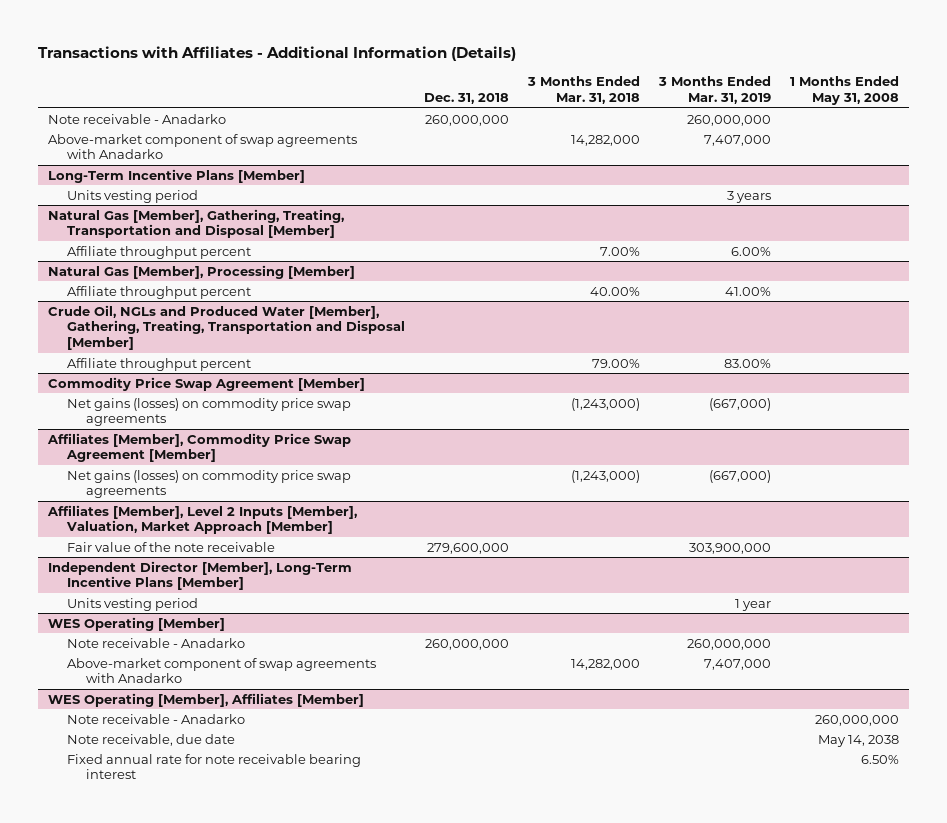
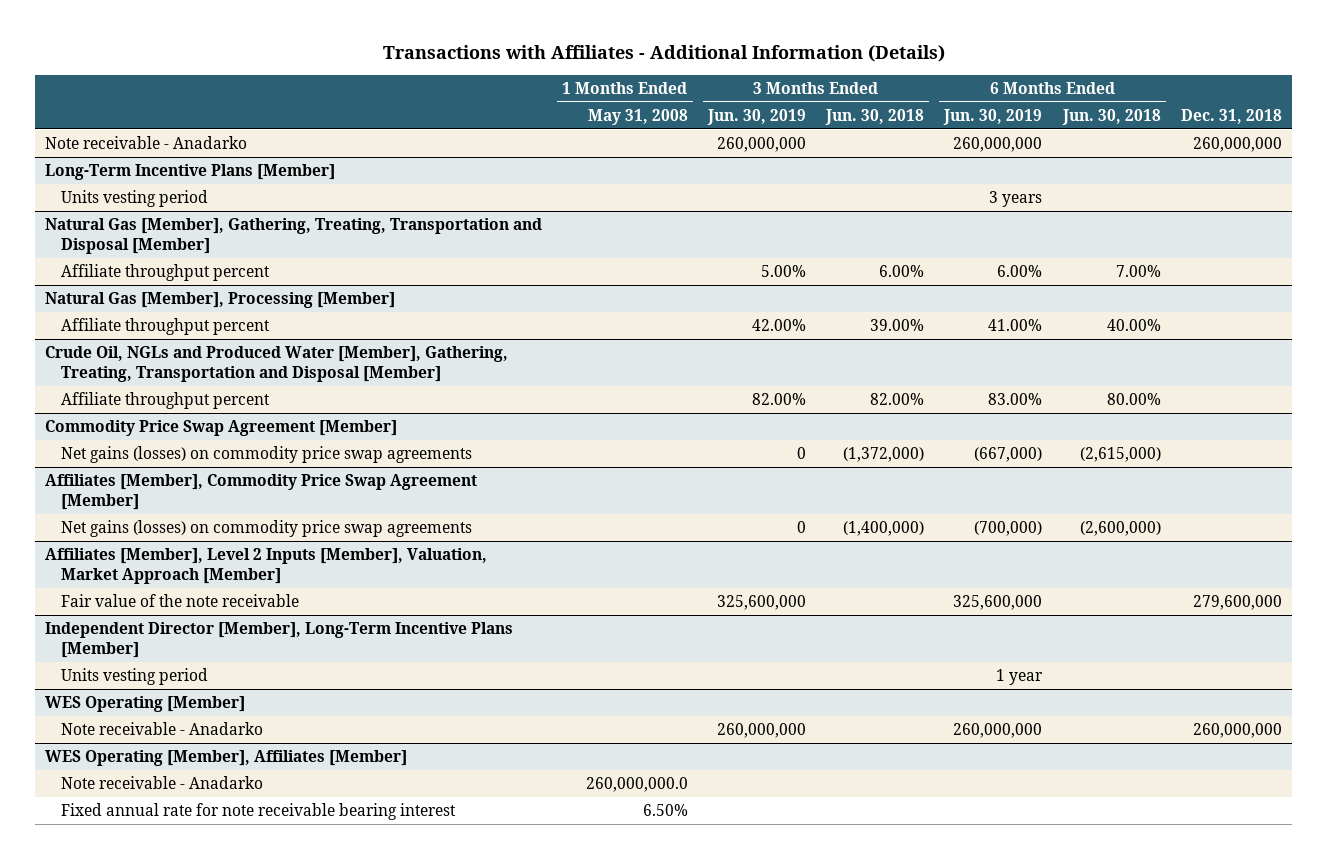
- | Dec. 31, 2018 | 3 Months Ended Mar. 31, 2018 | 3 Months Ended Mar. 31, 2019 | 1 Months Ended May 31, 2008
+ | 1 Months Ended May 31, 2008 | 3 Months Ended Jun. 30, 2019 | 3 Months Ended Jun. 30, 2018 | 6 Months Ended Jun. 30, 2019 | 6 Months Ended Jun. 30, 2018 | Dec. 31, 2018
- Above-market component of swap agreements with Anadarko | | 14,282,000 | 7,407,000 |
@ WES Operating [Member]
- Above-market component of swap agreements with Anadarko | | 14,282,000 | 7,407,000 |
@ WES Operating [Member], Affiliates [Member]
- Note receivable - Anadarko | | | | 260,000,000
- Note receivable, due date | | | | May 14, 2038
+ Note receivable - Anadarko | 260,000,000.0 | | | | |

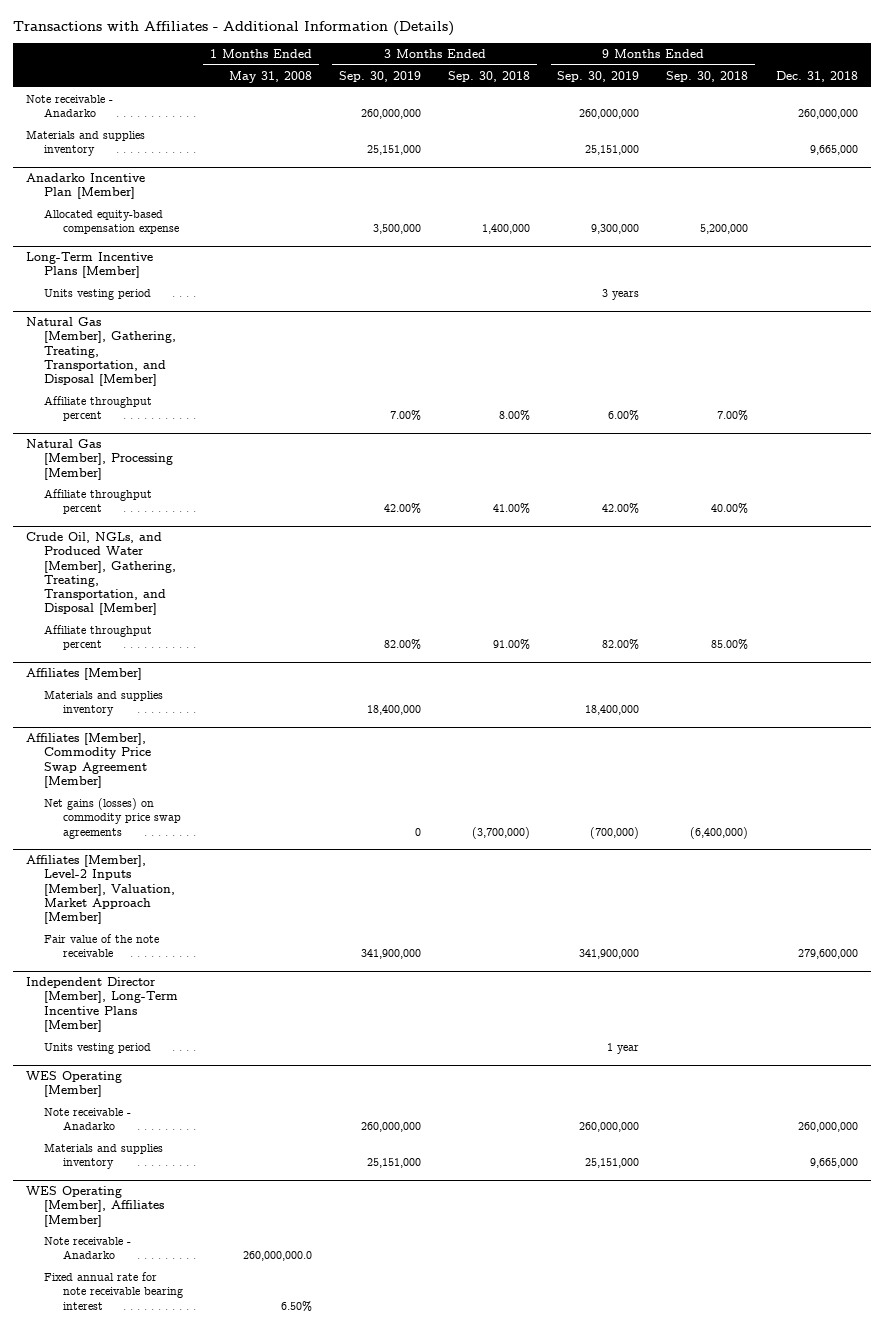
- | 1 Months Ended May 31, 2008 | 3 Months Ended Jun. 30, 2019 | 3 Months Ended Jun. 30, 2018 | 6 Months Ended Jun. 30, 2019 | 6 Months Ended Jun. 30, 2018 | Dec. 31, 2018
+ | 1 Months Ended May 31, 2008 | 3 Months Ended Sep. 30, 2019 | 3 Months Ended Sep. 30, 2018 | 9 Months Ended Sep. 30, 2019 | 9 Months Ended Sep. 30, 2018 | Dec. 31, 2018
+ Materials and supplies inventory | | 25,151,000 | | 25,151,000 | | 9,665,000
+ Anadarko Incentive Plan [Member]
+ Allocated equity-based compensation expense | | 3,500,000 | 1,400,000 | 9,300,000 | 5,200,000 |
- Natural Gas [Member], Gathering, Treating, Transportation and Disposal [Member]
+ Natural Gas [Member], Gathering, Treating, Transportation, and Disposal [Member]
- Crude Oil, NGLs and Produced Water [Member], Gathering, Treating, Transportation and Disposal [Member]
+ Crude Oil, NGLs, and Produced Water [Member], Gathering, Treating, Transportation, and Disposal [Member]
- Commodity Price Swap Agreement [Member]
- Net gains (losses) on commodity price swap agreements | | 0 | (1,372,000) | (667,000) | (2,615,000) |
+ Affiliates [Member]
+ Materials and supplies inventory | | 18,400,000 | | 18,400,000 | |
- Affiliates [Member], Level 2 Inputs [Member], Valuation, Market Approach [Member]
+ Affiliates [Member], Level-2 Inputs [Member], Valuation, Market Approach [Member]
@ WES Operating [Member]
+ Materials and supplies inventory | | 25,151,000 | | 25,151,000 | | 9,665,000

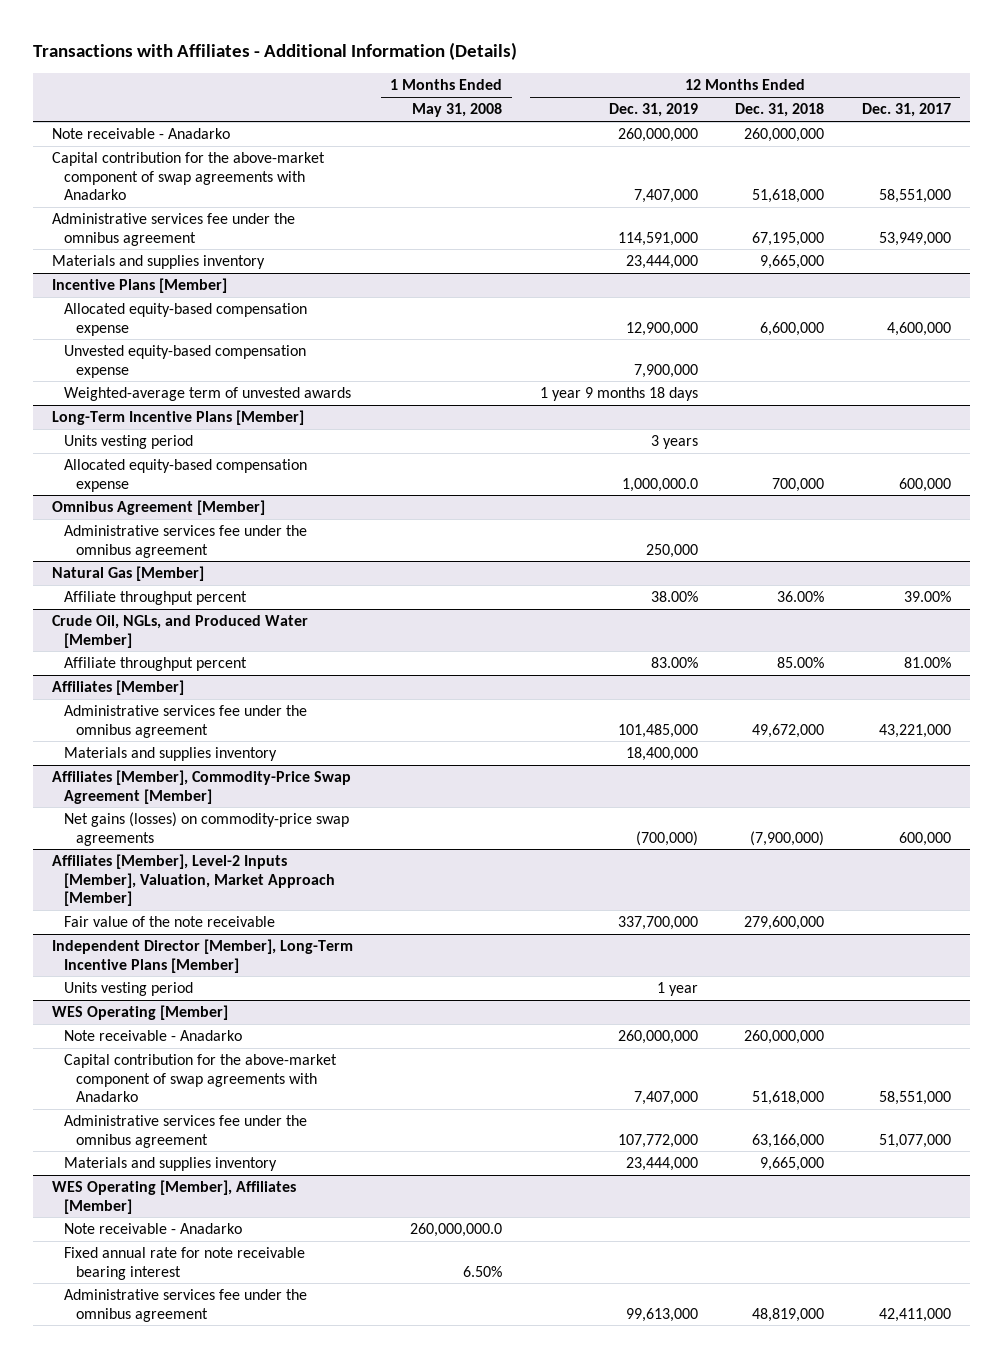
- | 1 Months Ended May 31, 2008 | 3 Months Ended Sep. 30, 2019 | 3 Months Ended Sep. 30, 2018 | 9 Months Ended Sep. 30, 2019 | 9 Months Ended Sep. 30, 2018 | Dec. 31, 2018
+ | 1 Months Ended May 31, 2008 | 12 Months Ended Dec. 31, 2019 | 12 Months Ended Dec. 31, 2018 | 12 Months Ended Dec. 31, 2017
+ Capital contribution for the above-market component of swap agreements with Anadarko | | 7,407,000 | 51,618,000 | 58,551,000
+ Administrative services fee under the omnibus agreement | | 114,591,000 | 67,195,000 | 53,949,000
- Anadarko Incentive Plan [Member]
- Allocated equity-based compensation expense | | 3,500,000 | 1,400,000 | 9,300,000 | 5,200,000 |
+ Incentive Plans [Member]
+ Allocated equity-based compensation expense | | 12,900,000 | 6,600,000 | 4,600,000
+ Unvested equity-based compensation expense | | 7,900,000 | |
+ Weighted-average term of unvested awards | | 1 year 9 months 18 days | |
- Natural Gas [Member], Gathering, Treating, Transportation, and Disposal [Member]
- Affiliate throughput percent | | 7.00% | 8.00% | 6.00% | 7.00% |
- Natural Gas [Member], Processing [Member]
@ Long-Term Incentive Plans [Member]
+ Allocated equity-based compensation expense | | 1,000,000.0 | 700,000 | 600,000
+ Omnibus Agreement [Member]
+ Administrative services fee under the omnibus agreement | | 250,000 | |
+ Natural Gas [Member]
- Crude Oil, NGLs, and Produced Water [Member], Gathering, Treating, Transportation, and Disposal [Member]
+ Crude Oil, NGLs, and Produced Water [Member]
@ Affiliates [Member]
+ Administrative services fee under the omnibus agreement | | 101,485,000 | 49,672,000 | 43,221,000
- Affiliates [Member], Commodity Price Swap Agreement [Member]
- Net gains (losses) on commodity price swap agreements | | 0 | (3,700,000) | (700,000) | (6,400,000) |
+ Affiliates [Member], Commodity-Price Swap Agreement [Member]
+ Net gains (losses) on commodity-price swap agreements | | (700,000) | (7,900,000) | 600,000
@ WES Operating [Member]
+ Capital contribution for the above-market component of swap agreements with Anadarko | | 7,407,000 | 51,618,000 | 58,551,000
+ Administrative services fee under the omnibus agreement | | 107,772,000 | 63,166,000 | 51,077,000
@ WES Operating [Member], Affiliates [Member]
+ Administrative services fee under the omnibus agreement | | 99,613,000 | 48,819,000 | 42,411,000

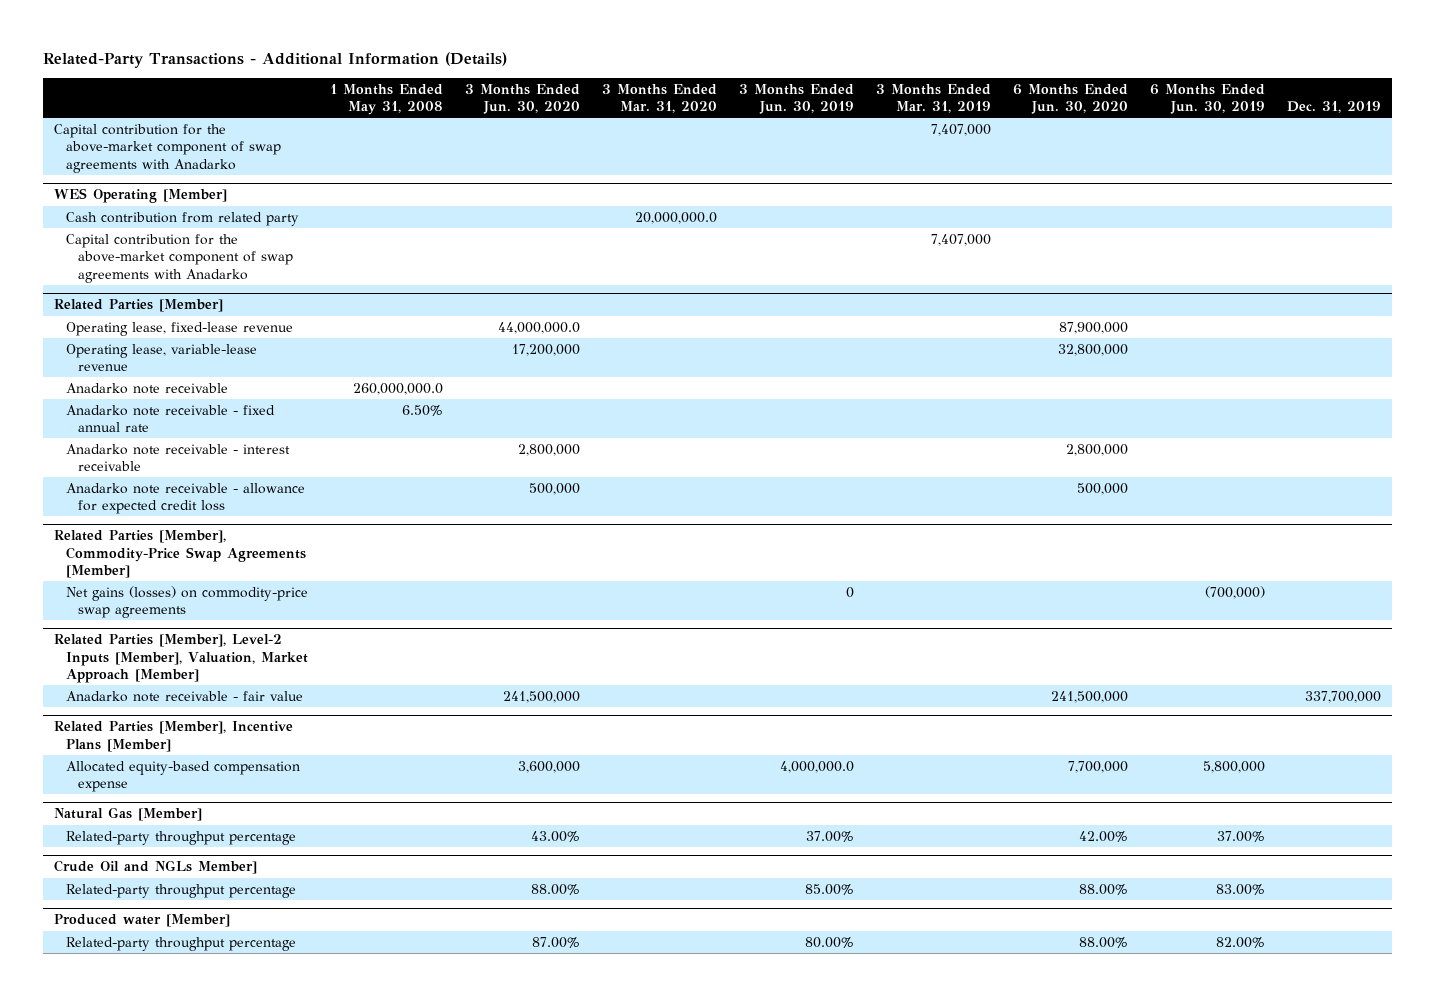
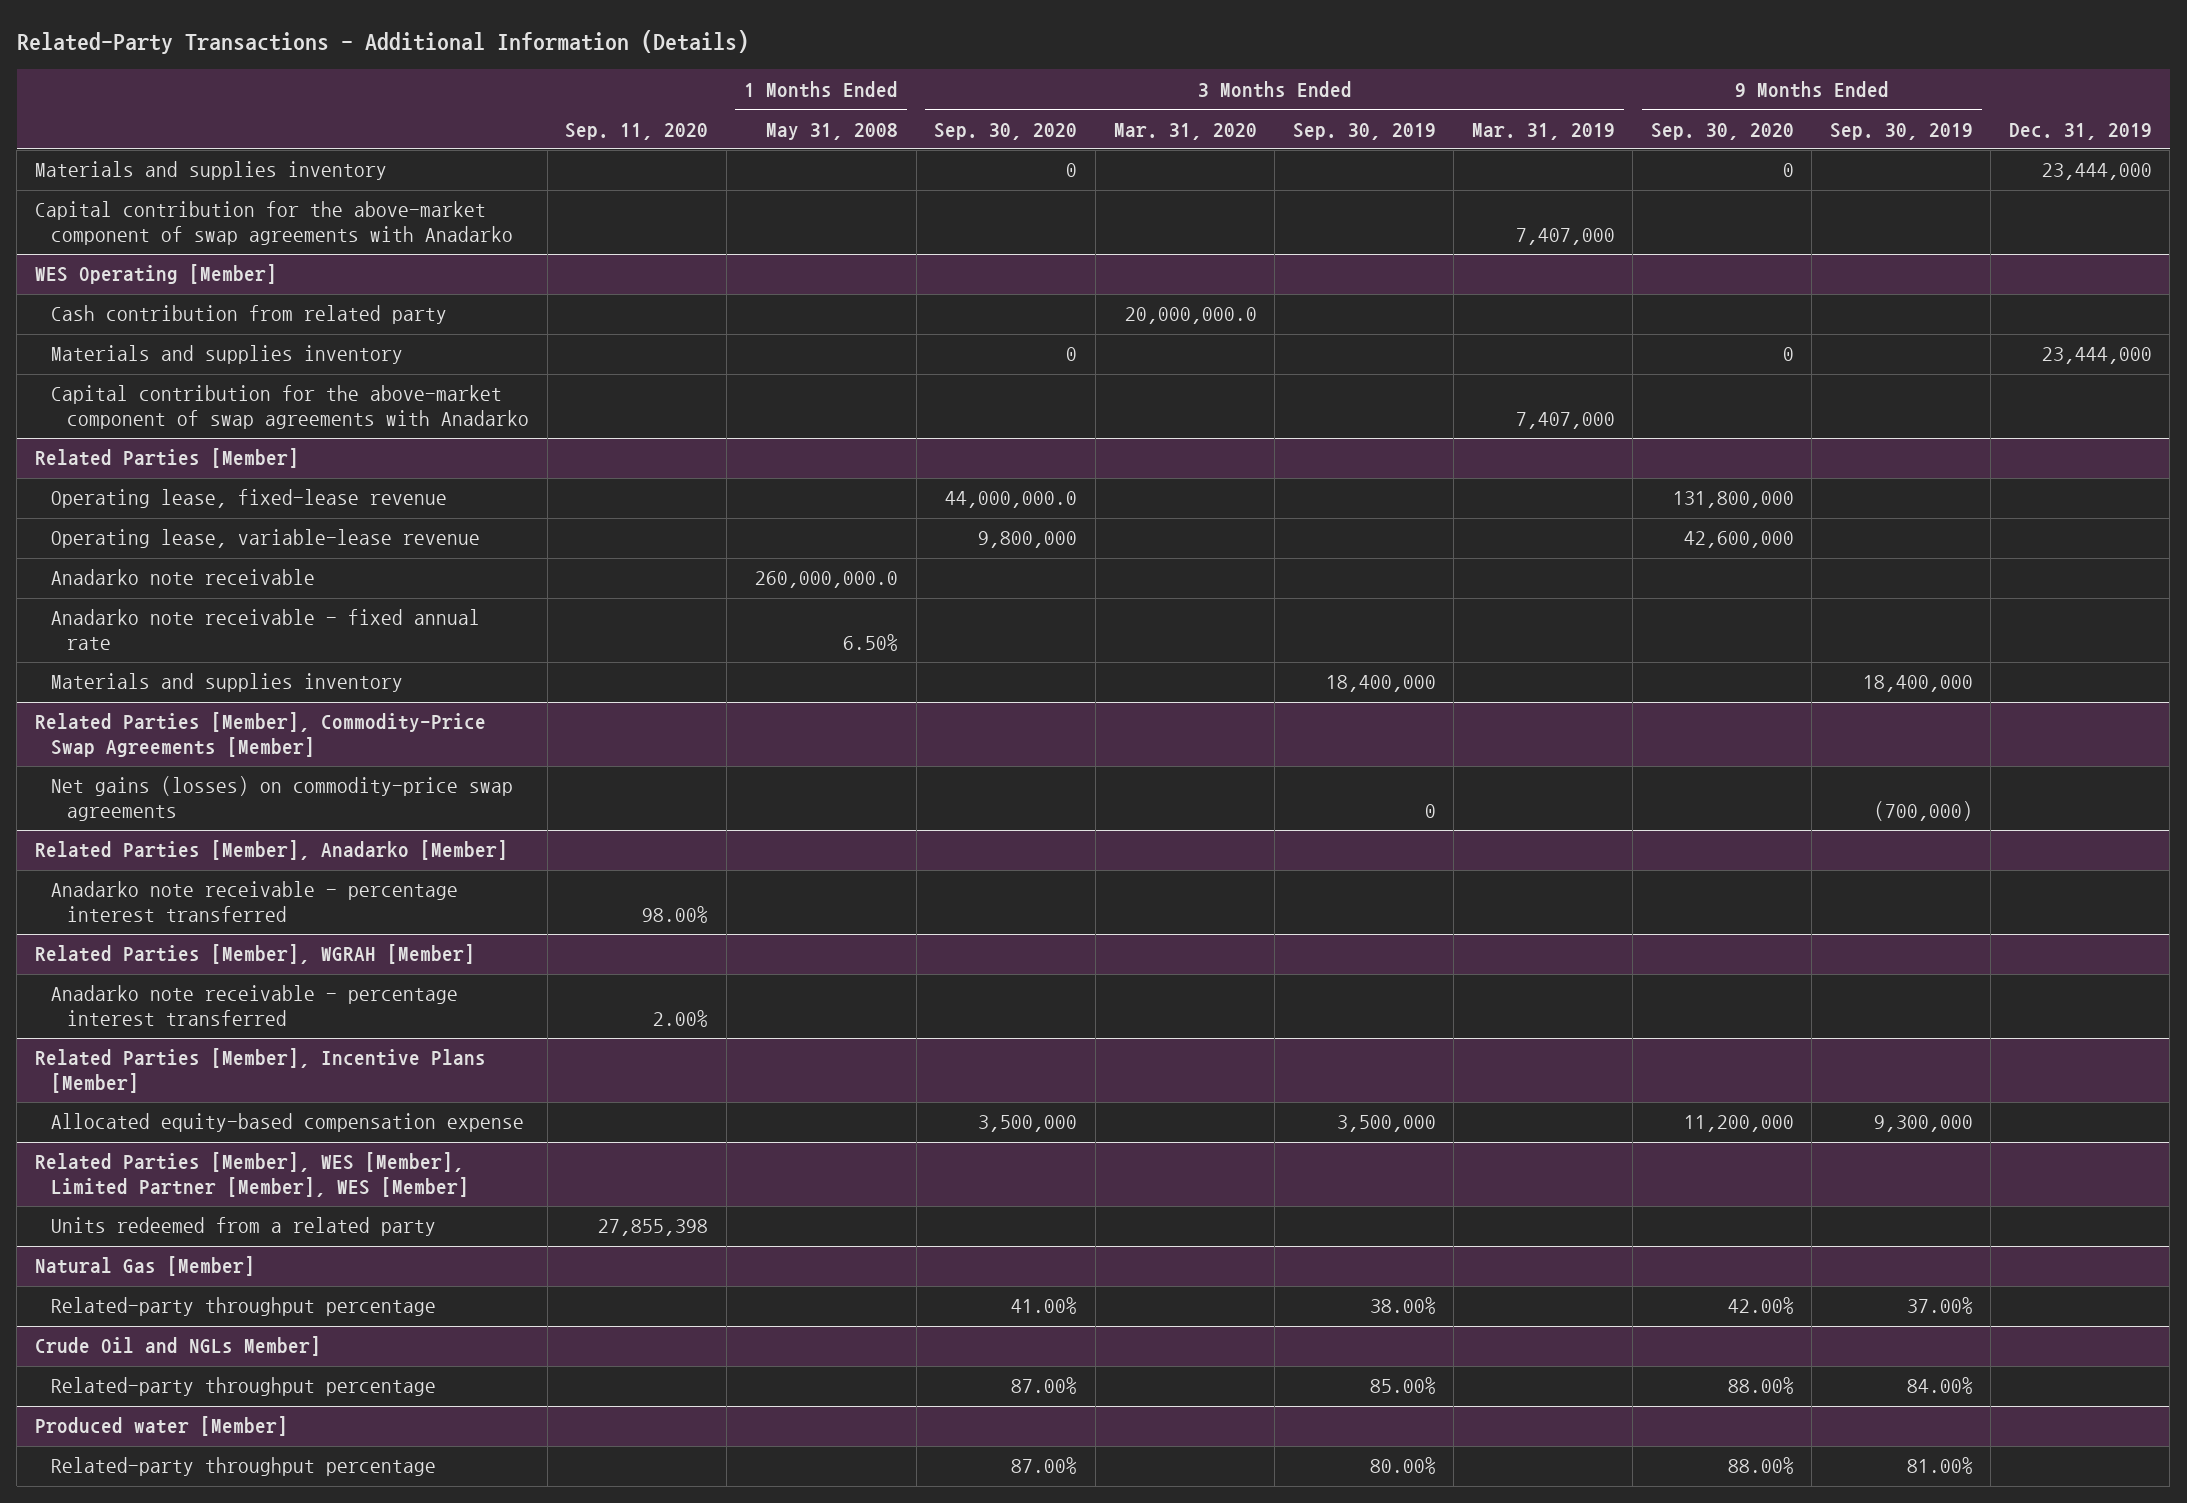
- | 1 Months Ended May 31, 2008 | 3 Months Ended Jun. 30, 2020 | 3 Months Ended Mar. 31, 2020 | 3 Months Ended Jun. 30, 2019 | 3 Months Ended Mar. 31, 2019 | 6 Months Ended Jun. 30, 2020 | 6 Months Ended Jun. 30, 2019 | Dec. 31, 2019
+ | Sep. 11, 2020 | 1 Months Ended May 31, 2008 | 3 Months Ended Sep. 30, 2020 | 3 Months Ended Mar. 31, 2020 | 3 Months Ended Sep. 30, 2019 | 3 Months Ended Mar. 31, 2019 | 9 Months Ended Sep. 30, 2020 | 9 Months Ended Sep. 30, 2019 | Dec. 31, 2019
+ Materials and supplies inventory | | | 0 | | | | 0 | | 23,444,000
@ WES Operating [Member]
+ Materials and supplies inventory | | | 0 | | | | 0 | | 23,444,000
@ Related Parties [Member]
- Anadarko note receivable - interest receivable | | 2,800,000 | | | | 2,800,000 | |
- Anadarko note receivable - allowance for expected credit loss | | 500,000 | | | | 500,000 | |
+ Materials and supplies inventory | | | | | 18,400,000 | | | 18,400,000 |
- Related Parties [Member], Level-2 Inputs [Member], Valuation, Market Approach [Member]
- Anadarko note receivable - fair value | | 241,500,000 | | | | 241,500,000 | | 337,700,000
+ Related Parties [Member], Anadarko [Member]
+ Anadarko note receivable - percentage interest transferred | 98.00% | | | | | | | |
+ Related Parties [Member], WGRAH [Member]
+ Anadarko note receivable - percentage interest transferred | 2.00% | | | | | | | |
+ Related Parties [Member], WES [Member], Limited Partner [Member], WES [Member]
+ Units redeemed from a related party | 27,855,398 | | | | | | | |

